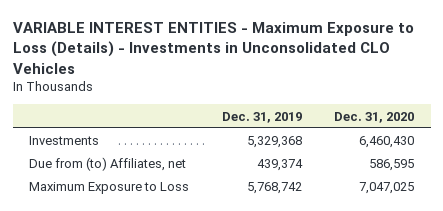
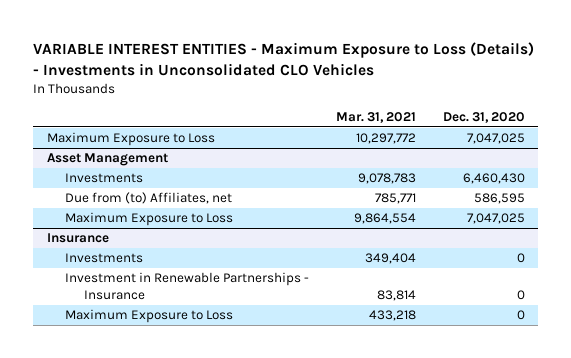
- | Dec. 31, 2019 | Dec. 31, 2020
+ | Mar. 31, 2021 | Dec. 31, 2020
+ Maximum Exposure to Loss | 10,297,772 | 7,047,025
+ Asset Management
+ Insurance
+ Investments | 349,404 | 0
+ Investment in Renewable Partnerships - Insurance | 83,814 | 0
+ Maximum Exposure to Loss | 433,218 | 0

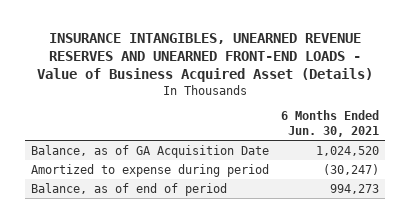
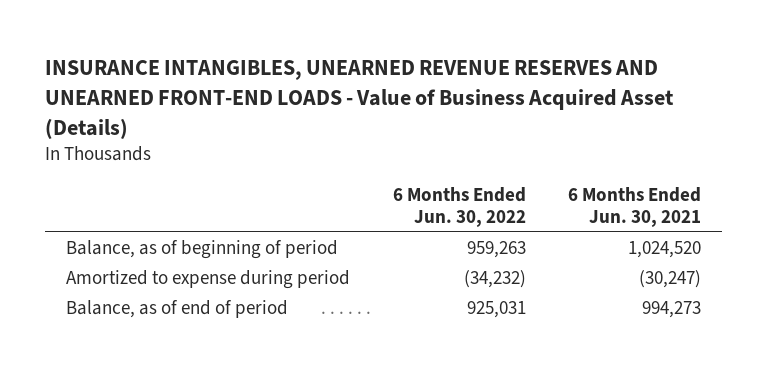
- | 6 Months Ended Jun. 30, 2021
+ | 6 Months Ended Jun. 30, 2022 | 6 Months Ended Jun. 30, 2021
- Balance, as of GA Acquisition Date | 1,024,520
+ Balance, as of beginning of period | 959,263 | 1,024,520

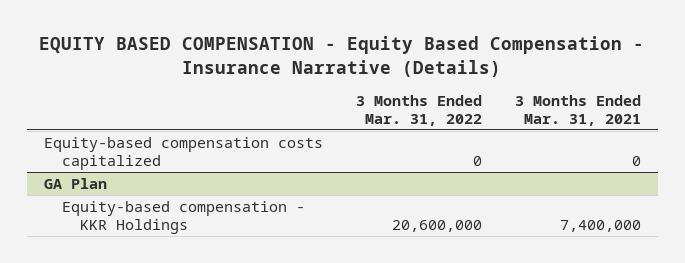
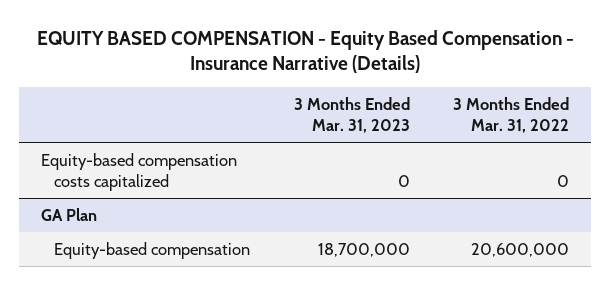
- | 3 Months Ended Mar. 31, 2022 | 3 Months Ended Mar. 31, 2021
+ | 3 Months Ended Mar. 31, 2023 | 3 Months Ended Mar. 31, 2022
@ GA Plan
- Equity-based compensation - KKR Holdings | 20,600,000 | 7,400,000
+ Equity-based compensation | 18,700,000 | 20,600,000

